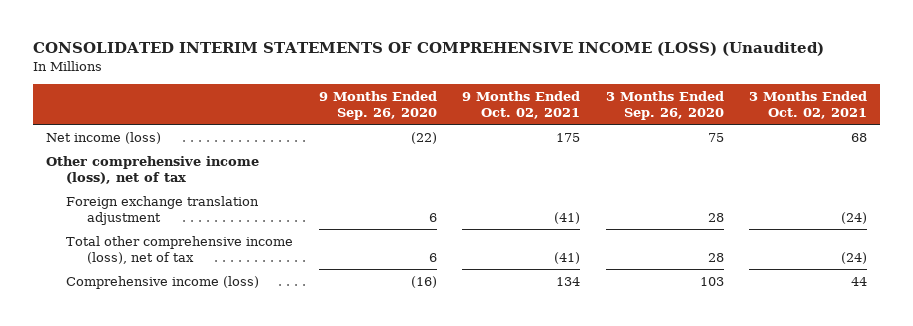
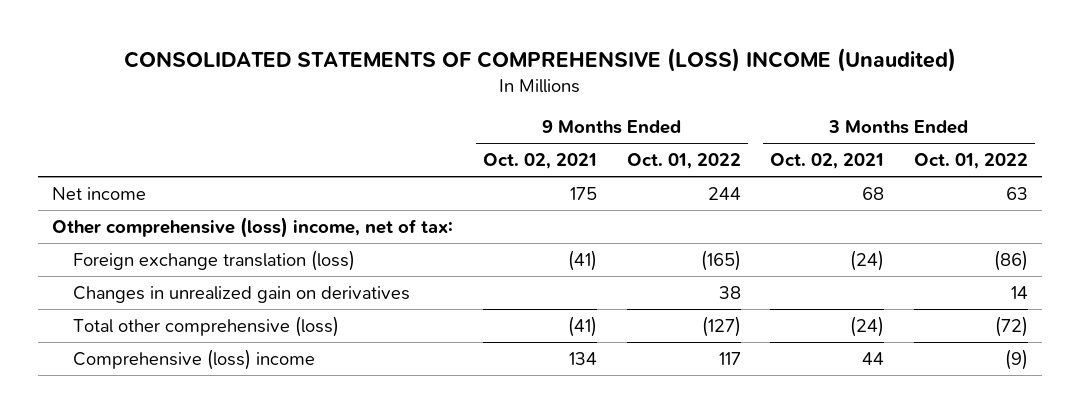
- CONSOLIDATED INTERIM STATEMENTS OF COMPREHENSIVE INCOME (LOSS) (Unaudited)
+ CONSOLIDATED STATEMENTS OF COMPREHENSIVE (LOSS) INCOME (Unaudited)
- | 9 Months Ended Sep. 26, 2020 | 9 Months Ended Oct. 02, 2021 | 3 Months Ended Sep. 26, 2020 | 3 Months Ended Oct. 02, 2021
+ | 9 Months Ended Oct. 02, 2021 | 9 Months Ended Oct. 01, 2022 | 3 Months Ended Oct. 02, 2021 | 3 Months Ended Oct. 01, 2022
- Net income (loss) | (22) | 175 | 75 | 68
- Other comprehensive income (loss), net of tax
- Foreign exchange translation adjustment | 6 | (41) | 28 | (24)
- Total other comprehensive income (loss), net of tax | 6 | (41) | 28 | (24)
- Comprehensive income (loss) | (16) | 134 | 103 | 44
+ Net income | 175 | 244 | 68 | 63
+ Other comprehensive (loss) income, net of tax:
+ Foreign exchange translation (loss) | (41) | (165) | (24) | (86)
+ Changes in unrealized gain on derivatives | | 38 | | 14
+ Total other comprehensive (loss) | (41) | (127) | (24) | (72)
+ Comprehensive (loss) income | 134 | 117 | 44 | (9)

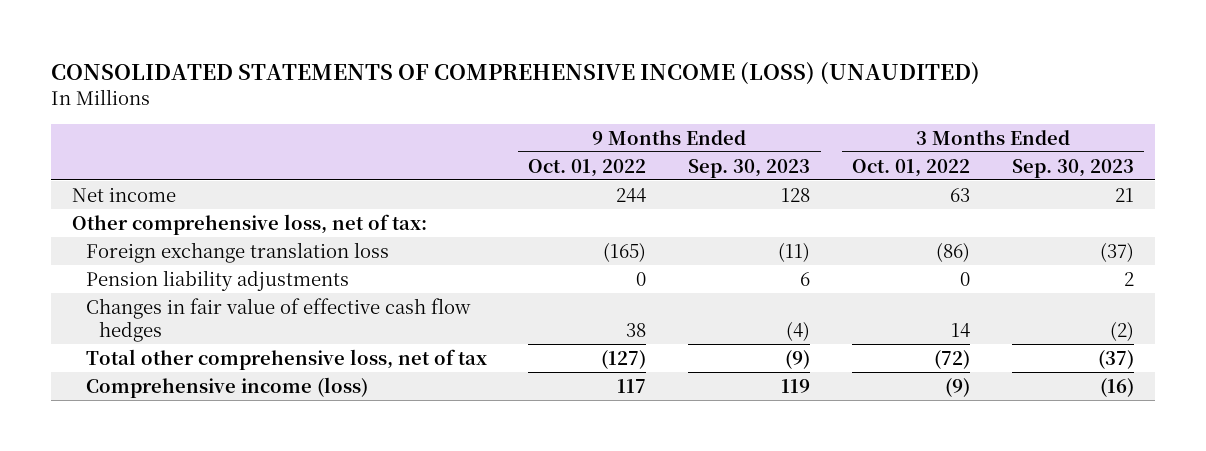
- CONSOLIDATED STATEMENTS OF COMPREHENSIVE (LOSS) INCOME (Unaudited)
+ CONSOLIDATED STATEMENTS OF COMPREHENSIVE INCOME (LOSS) (UNAUDITED)
- | 9 Months Ended Oct. 02, 2021 | 9 Months Ended Oct. 01, 2022 | 3 Months Ended Oct. 02, 2021 | 3 Months Ended Oct. 01, 2022
+ | 9 Months Ended Oct. 01, 2022 | 9 Months Ended Sep. 30, 2023 | 3 Months Ended Oct. 01, 2022 | 3 Months Ended Sep. 30, 2023
- Other comprehensive (loss) income, net of tax:
- Foreign exchange translation (loss) | (41) | (165) | (24) | (86)
- Changes in unrealized gain on derivatives | | 38 | | 14
- Total other comprehensive (loss) | (41) | (127) | (24) | (72)
- Comprehensive (loss) income | 134 | 117 | 44 | (9)
+ Other comprehensive loss, net of tax:
+ Foreign exchange translation loss | (165) | (11) | (86) | (37)
+ Pension liability adjustments | 0 | 6 | 0 | 2
+ Changes in fair value of effective cash flow hedges | 38 | (4) | 14 | (2)
+ Total other comprehensive loss, net of tax | (127) | (9) | (72) | (37)
+ Comprehensive income (loss) | 117 | 119 | (9) | (16)

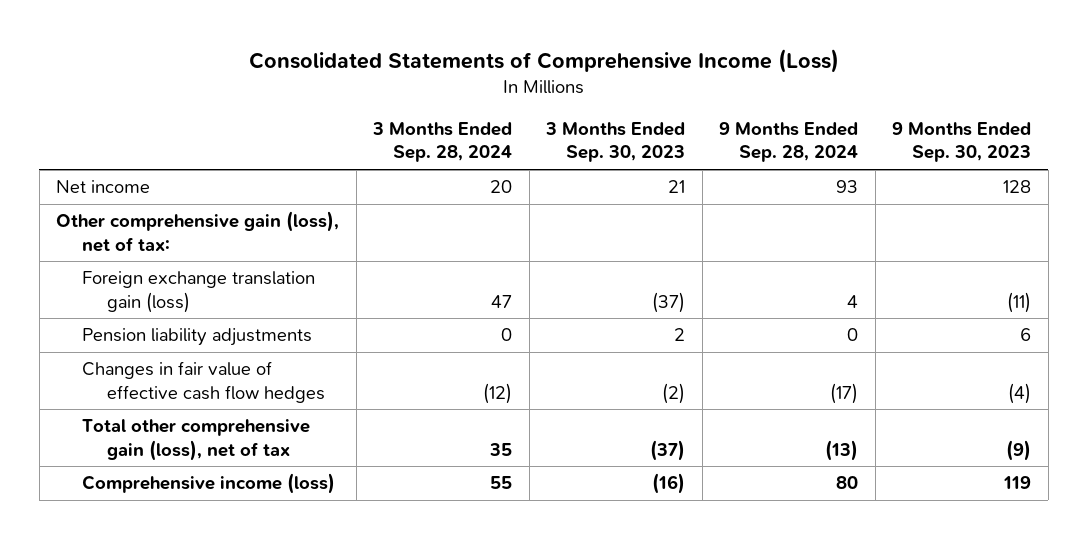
- CONSOLIDATED STATEMENTS OF COMPREHENSIVE INCOME (LOSS) (UNAUDITED)
+ Consolidated Statements of Comprehensive Income (Loss)
- | 9 Months Ended Oct. 01, 2022 | 9 Months Ended Sep. 30, 2023 | 3 Months Ended Oct. 01, 2022 | 3 Months Ended Sep. 30, 2023
+ | 3 Months Ended Sep. 28, 2024 | 3 Months Ended Sep. 30, 2023 | 9 Months Ended Sep. 28, 2024 | 9 Months Ended Sep. 30, 2023
- Other comprehensive loss, net of tax:
- Foreign exchange translation loss | (165) | (11) | (86) | (37)
+ Other comprehensive gain (loss), net of tax:
+ Foreign exchange translation gain (loss) | 47 | (37) | 4 | (11)
- Total other comprehensive loss, net of tax | (127) | (9) | (72) | (37)
+ Total other comprehensive gain (loss), net of tax | 35 | (37) | (13) | (9)

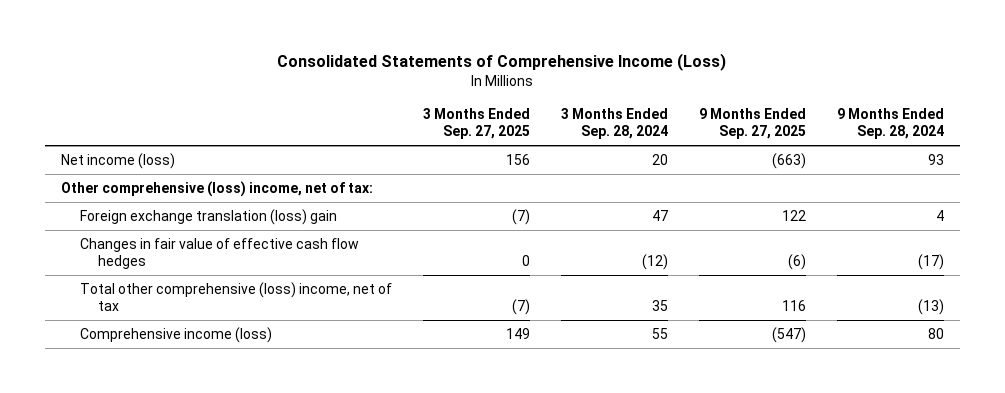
- | 3 Months Ended Sep. 28, 2024 | 3 Months Ended Sep. 30, 2023 | 9 Months Ended Sep. 28, 2024 | 9 Months Ended Sep. 30, 2023
+ | 3 Months Ended Sep. 27, 2025 | 3 Months Ended Sep. 28, 2024 | 9 Months Ended Sep. 27, 2025 | 9 Months Ended Sep. 28, 2024
- Net income | 20 | 21 | 93 | 128
- Other comprehensive gain (loss), net of tax:
- Foreign exchange translation gain (loss) | 47 | (37) | 4 | (11)
- Pension liability adjustments | 0 | 2 | 0 | 6
+ Net income (loss) | 156 | 20 | (663) | 93
+ Other comprehensive (loss) income, net of tax:
+ Foreign exchange translation (loss) gain | (7) | 47 | 122 | 4
- Total other comprehensive gain (loss), net of tax | 35 | (37) | (13) | (9)
+ Total other comprehensive (loss) income, net of tax | (7) | 35 | 116 | (13)

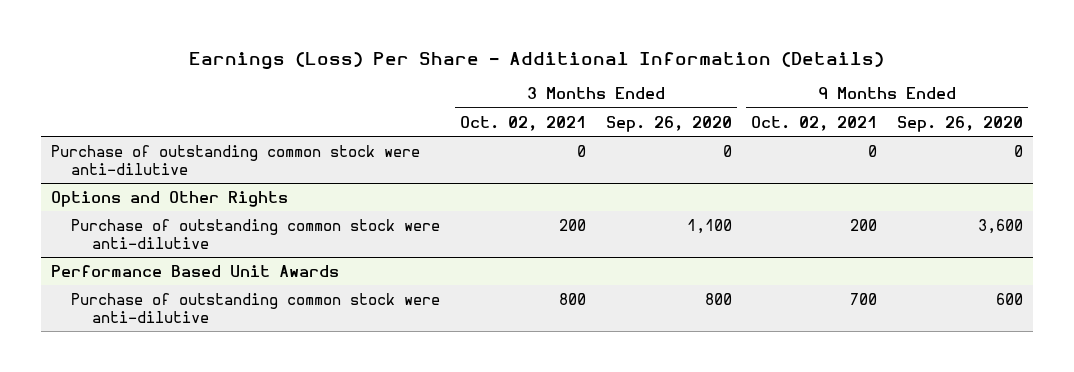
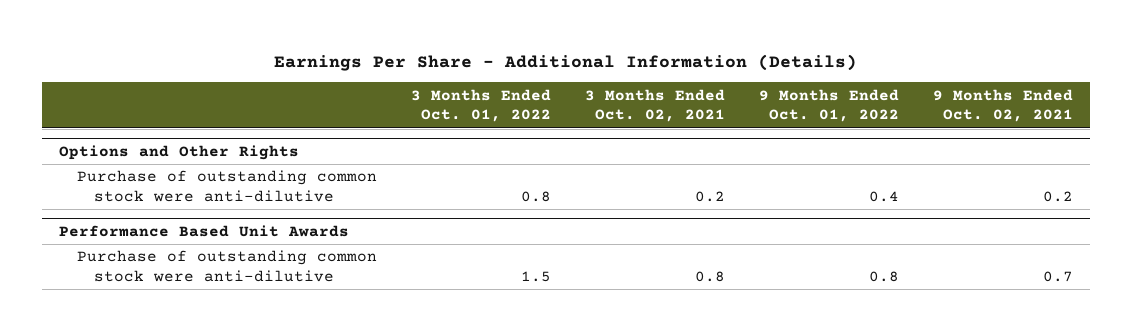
- Earnings (Loss) Per Share - Additional Information (Details)
+ Earnings Per Share - Additional Information (Details)
- | 3 Months Ended Oct. 02, 2021 | 3 Months Ended Sep. 26, 2020 | 9 Months Ended Oct. 02, 2021 | 9 Months Ended Sep. 26, 2020
+ | 3 Months Ended Oct. 01, 2022 | 3 Months Ended Oct. 02, 2021 | 9 Months Ended Oct. 01, 2022 | 9 Months Ended Oct. 02, 2021
- Purchase of outstanding common stock were anti-dilutive | 0 | 0 | 0 | 0
@ Options and Other Rights
- Purchase of outstanding common stock were anti-dilutive | 200 | 1,100 | 200 | 3,600
+ Purchase of outstanding common stock were anti-dilutive | 0.8 | 0.2 | 0.4 | 0.2
@ Performance Based Unit Awards
- Purchase of outstanding common stock were anti-dilutive | 800 | 800 | 700 | 600
+ Purchase of outstanding common stock were anti-dilutive | 1.5 | 0.8 | 0.8 | 0.7

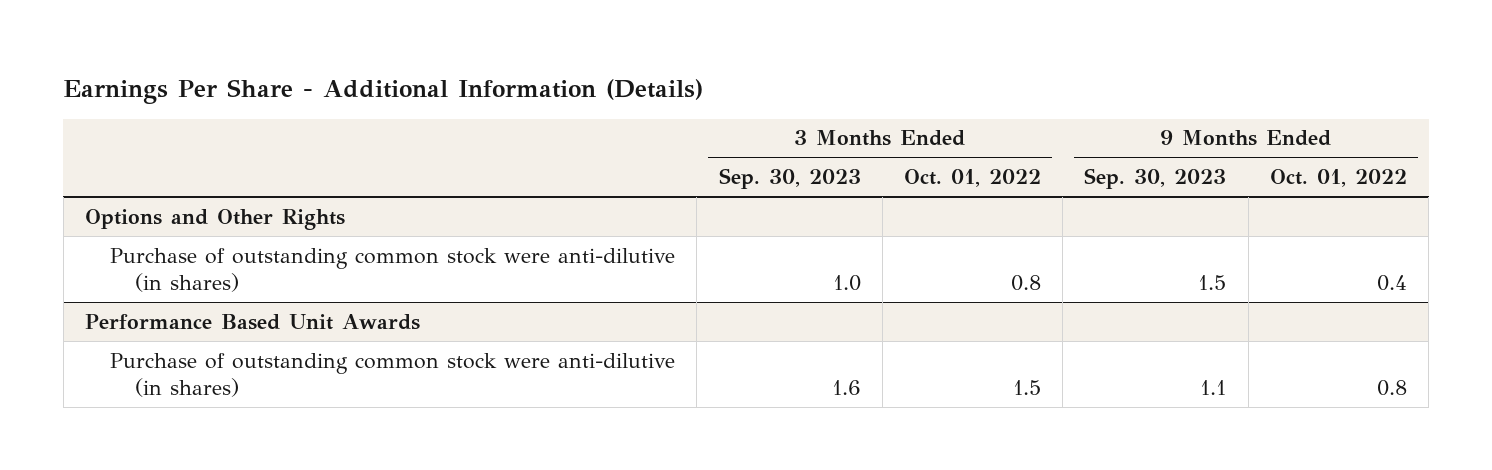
- | 3 Months Ended Oct. 01, 2022 | 3 Months Ended Oct. 02, 2021 | 9 Months Ended Oct. 01, 2022 | 9 Months Ended Oct. 02, 2021
+ | 3 Months Ended Sep. 30, 2023 | 3 Months Ended Oct. 01, 2022 | 9 Months Ended Sep. 30, 2023 | 9 Months Ended Oct. 01, 2022
@ Options and Other Rights
- Purchase of outstanding common stock were anti-dilutive | 0.8 | 0.2 | 0.4 | 0.2
+ Purchase of outstanding common stock were anti-dilutive (in shares) | 1.0 | 0.8 | 1.5 | 0.4
@ Performance Based Unit Awards
- Purchase of outstanding common stock were anti-dilutive | 1.5 | 0.8 | 0.8 | 0.7
+ Purchase of outstanding common stock were anti-dilutive (in shares) | 1.6 | 1.5 | 1.1 | 0.8

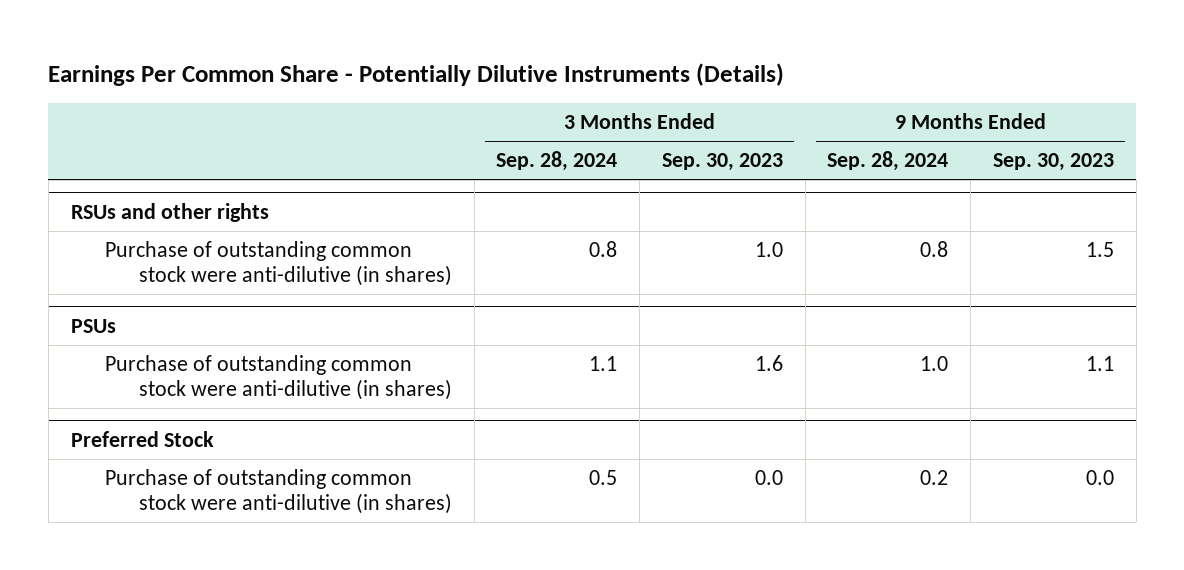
- Earnings Per Share - Additional Information (Details)
+ Earnings Per Common Share - Potentially Dilutive Instruments (Details)
- | 3 Months Ended Sep. 30, 2023 | 3 Months Ended Oct. 01, 2022 | 9 Months Ended Sep. 30, 2023 | 9 Months Ended Oct. 01, 2022
+ | 3 Months Ended Sep. 28, 2024 | 3 Months Ended Sep. 30, 2023 | 9 Months Ended Sep. 28, 2024 | 9 Months Ended Sep. 30, 2023
- Options and Other Rights
+ RSUs and other rights
- Performance Based Unit Awards
+ PSUs
+ Preferred Stock
+ Purchase of outstanding common stock were anti-dilutive (in shares) | 0.5 | 0.0 | 0.2 | 0.0

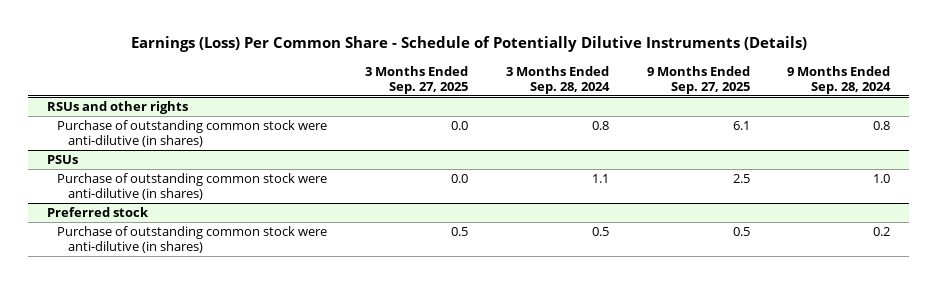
- Earnings Per Common Share - Potentially Dilutive Instruments (Details)
+ Earnings (Loss) Per Common Share - Schedule of Potentially Dilutive Instruments (Details)
- | 3 Months Ended Sep. 28, 2024 | 3 Months Ended Sep. 30, 2023 | 9 Months Ended Sep. 28, 2024 | 9 Months Ended Sep. 30, 2023
+ | 3 Months Ended Sep. 27, 2025 | 3 Months Ended Sep. 28, 2024 | 9 Months Ended Sep. 27, 2025 | 9 Months Ended Sep. 28, 2024
- Preferred Stock
+ Preferred stock

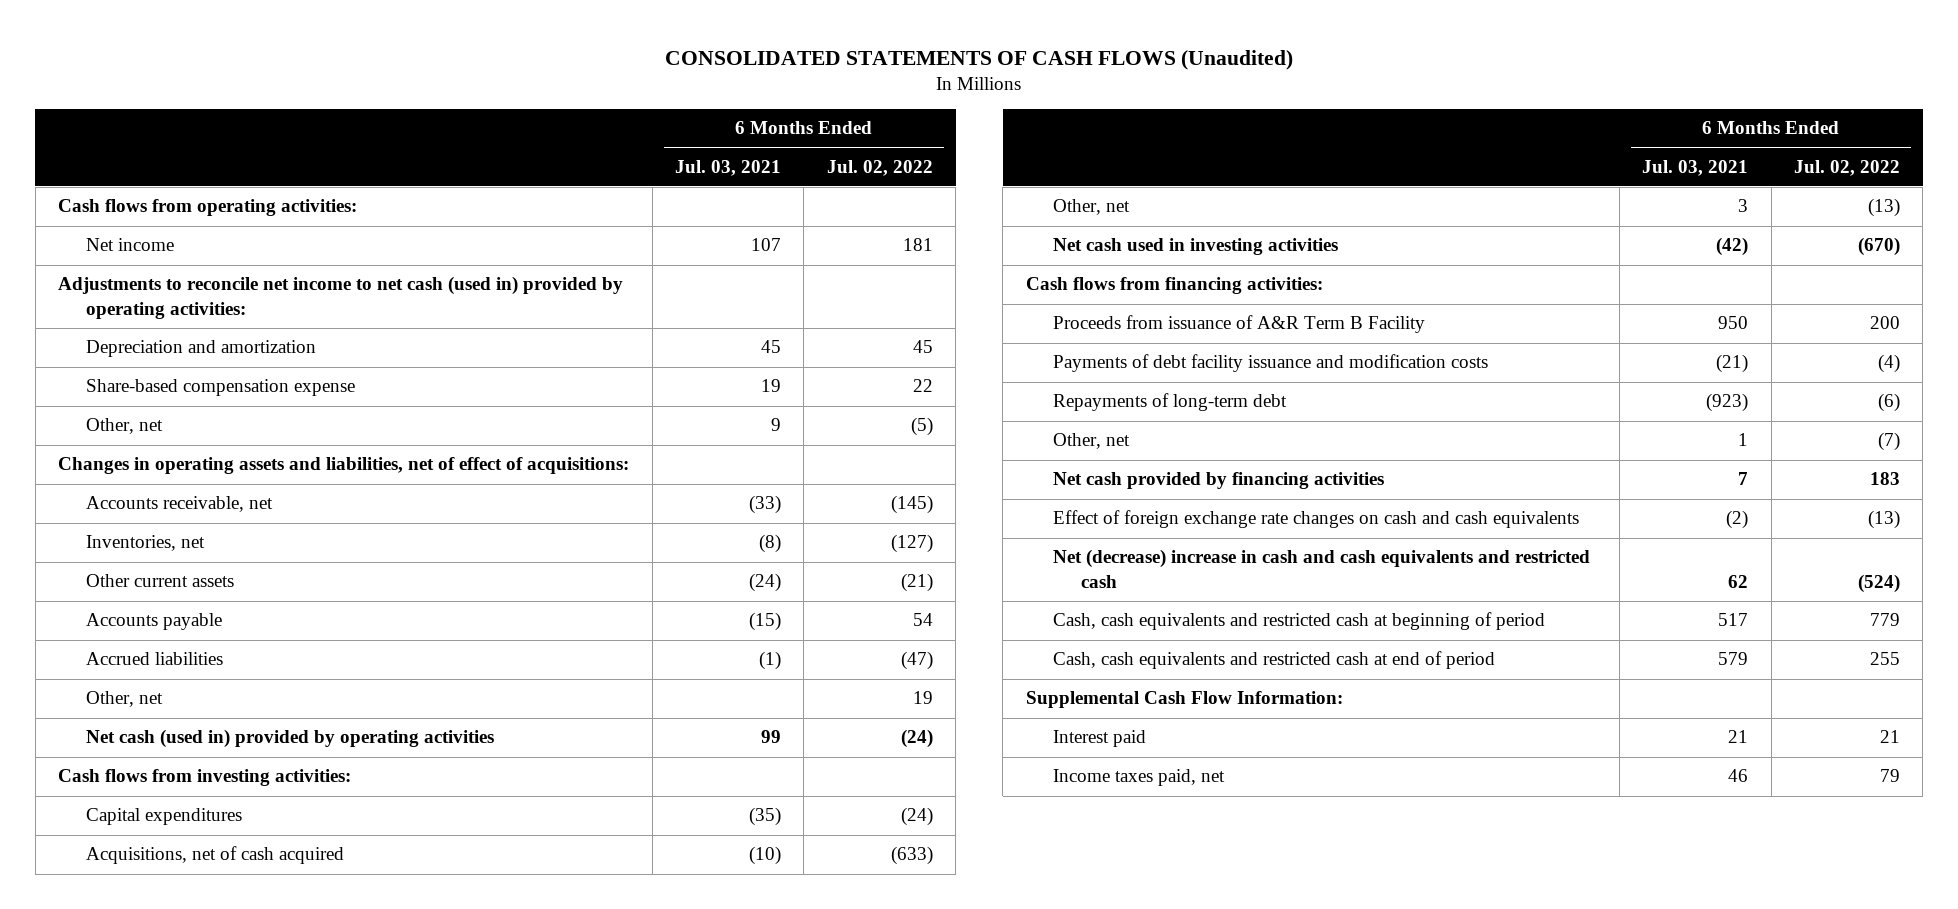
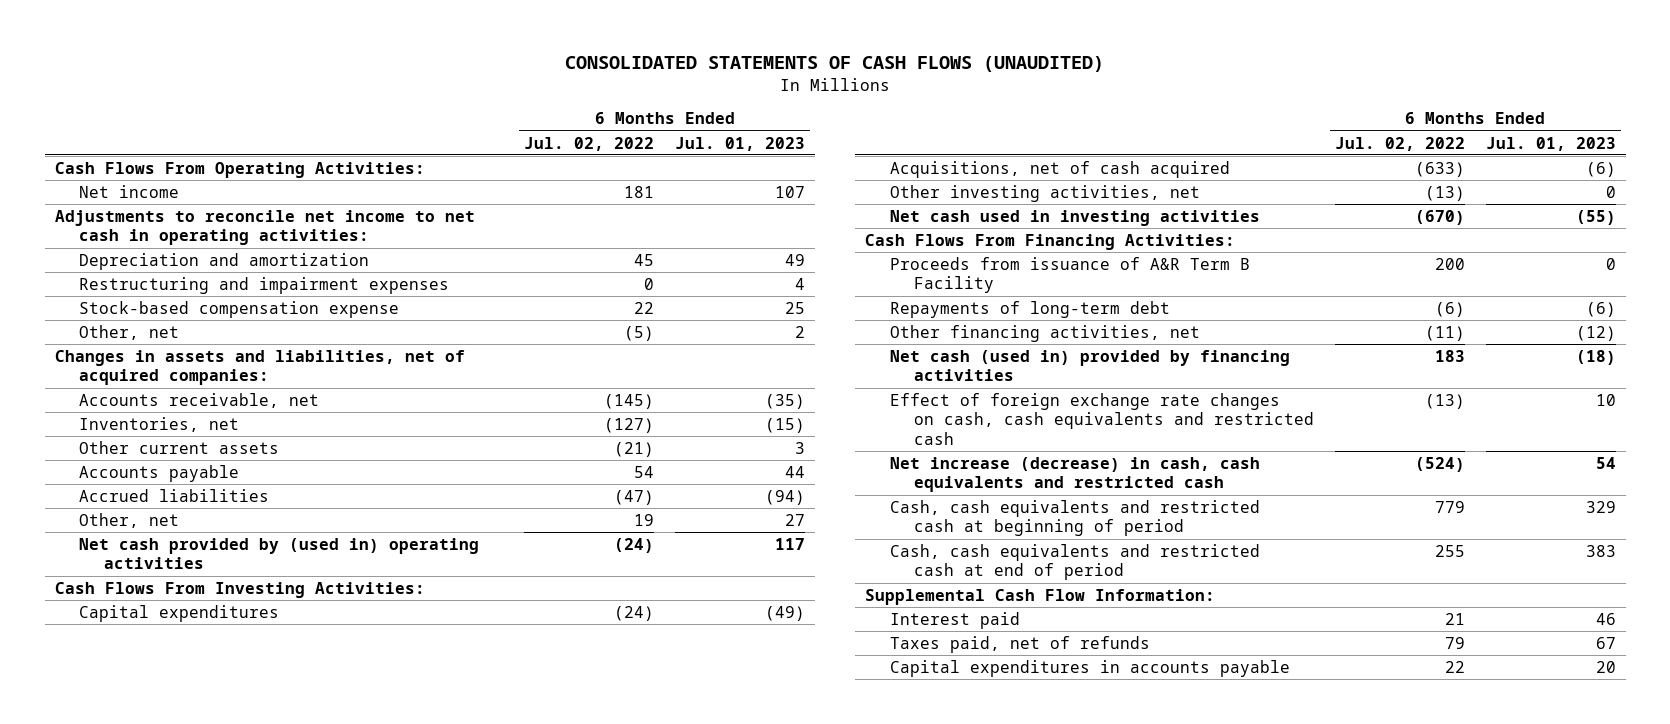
- CONSOLIDATED STATEMENTS OF CASH FLOWS (Unaudited)
+ CONSOLIDATED STATEMENTS OF CASH FLOWS (UNAUDITED)
- | 6 Months Ended Jul. 03, 2021 | 6 Months Ended Jul. 02, 2022
+ | 6 Months Ended Jul. 02, 2022 | 6 Months Ended Jul. 01, 2023
- Cash flows from operating activities:
+ Cash Flows From Operating Activities:
- Adjustments to reconcile net income to net cash (used in) provided by operating activities:
+ Adjustments to reconcile net income to net cash in operating activities:
- Share-based compensation expense | 19 | 22
+ Restructuring and impairment expenses | 0 | 4
+ Stock-based compensation expense | 22 | 25
- Changes in operating assets and liabilities, net of effect of acquisitions:
+ Changes in assets and liabilities, net of acquired companies:
- Net cash (used in) provided by operating activities | 99 | (24)
- Cash flows from investing activities:
+ Net cash provided by (used in) operating activities | (24) | 117
+ Cash Flows From Investing Activities:
- Other, net | 3 | (13)
+ Other investing activities, net | (13) | 0
- Cash flows from financing activities:
+ Cash Flows From Financing Activities:
- Payments of debt facility issuance and modification costs | (21) | (4)
- Other, net | 1 | (7)
- Net cash provided by financing activities | 7 | 183
- Effect of foreign exchange rate changes on cash and cash equivalents | (2) | (13)
- Net (decrease) increase in cash and cash equivalents and restricted cash | 62 | (524)
+ Other financing activities, net | (11) | (12)
+ Net cash (used in) provided by financing activities | 183 | (18)
+ Effect of foreign exchange rate changes on cash, cash equivalents and restricted cash | (13) | 10
+ Net increase (decrease) in cash, cash equivalents and restricted cash | (524) | 54
- Income taxes paid, net | 46 | 79
+ Taxes paid, net of refunds | 79 | 67
+ Capital expenditures in accounts payable | 22 | 20

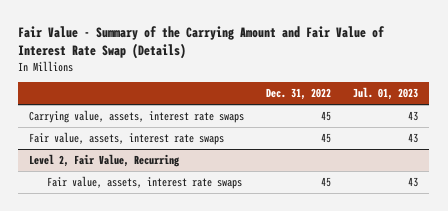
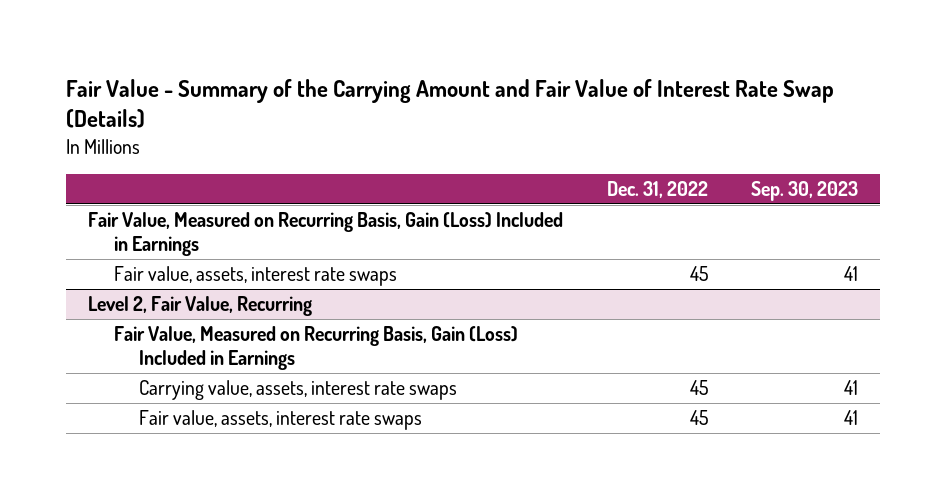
- | Dec. 31, 2022 | Jul. 01, 2023
+ | Dec. 31, 2022 | Sep. 30, 2023
- Carrying value, assets, interest rate swaps | 45 | 43
+ Fair Value, Measured on Recurring Basis, Gain (Loss) Included in Earnings
@ Level 2, Fair Value, Recurring
+ Fair Value, Measured on Recurring Basis, Gain (Loss) Included in Earnings
+ Carrying value, assets, interest rate swaps | 45 | 41

